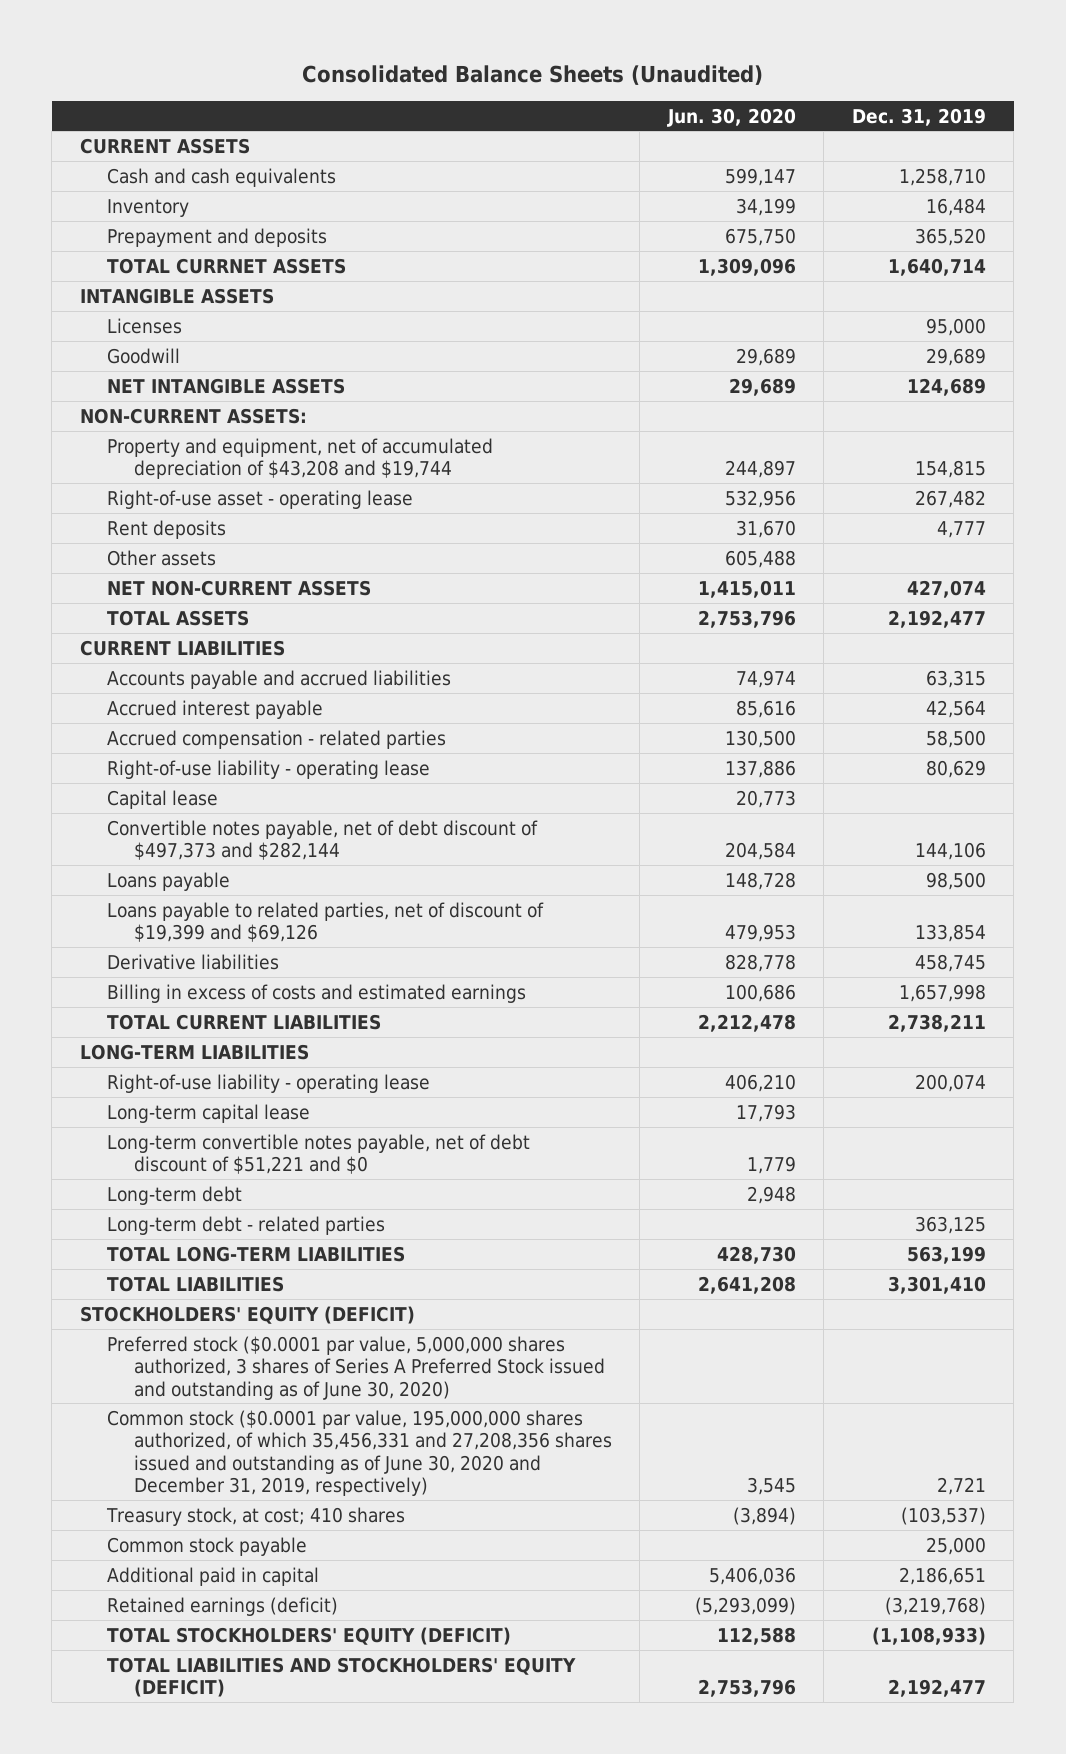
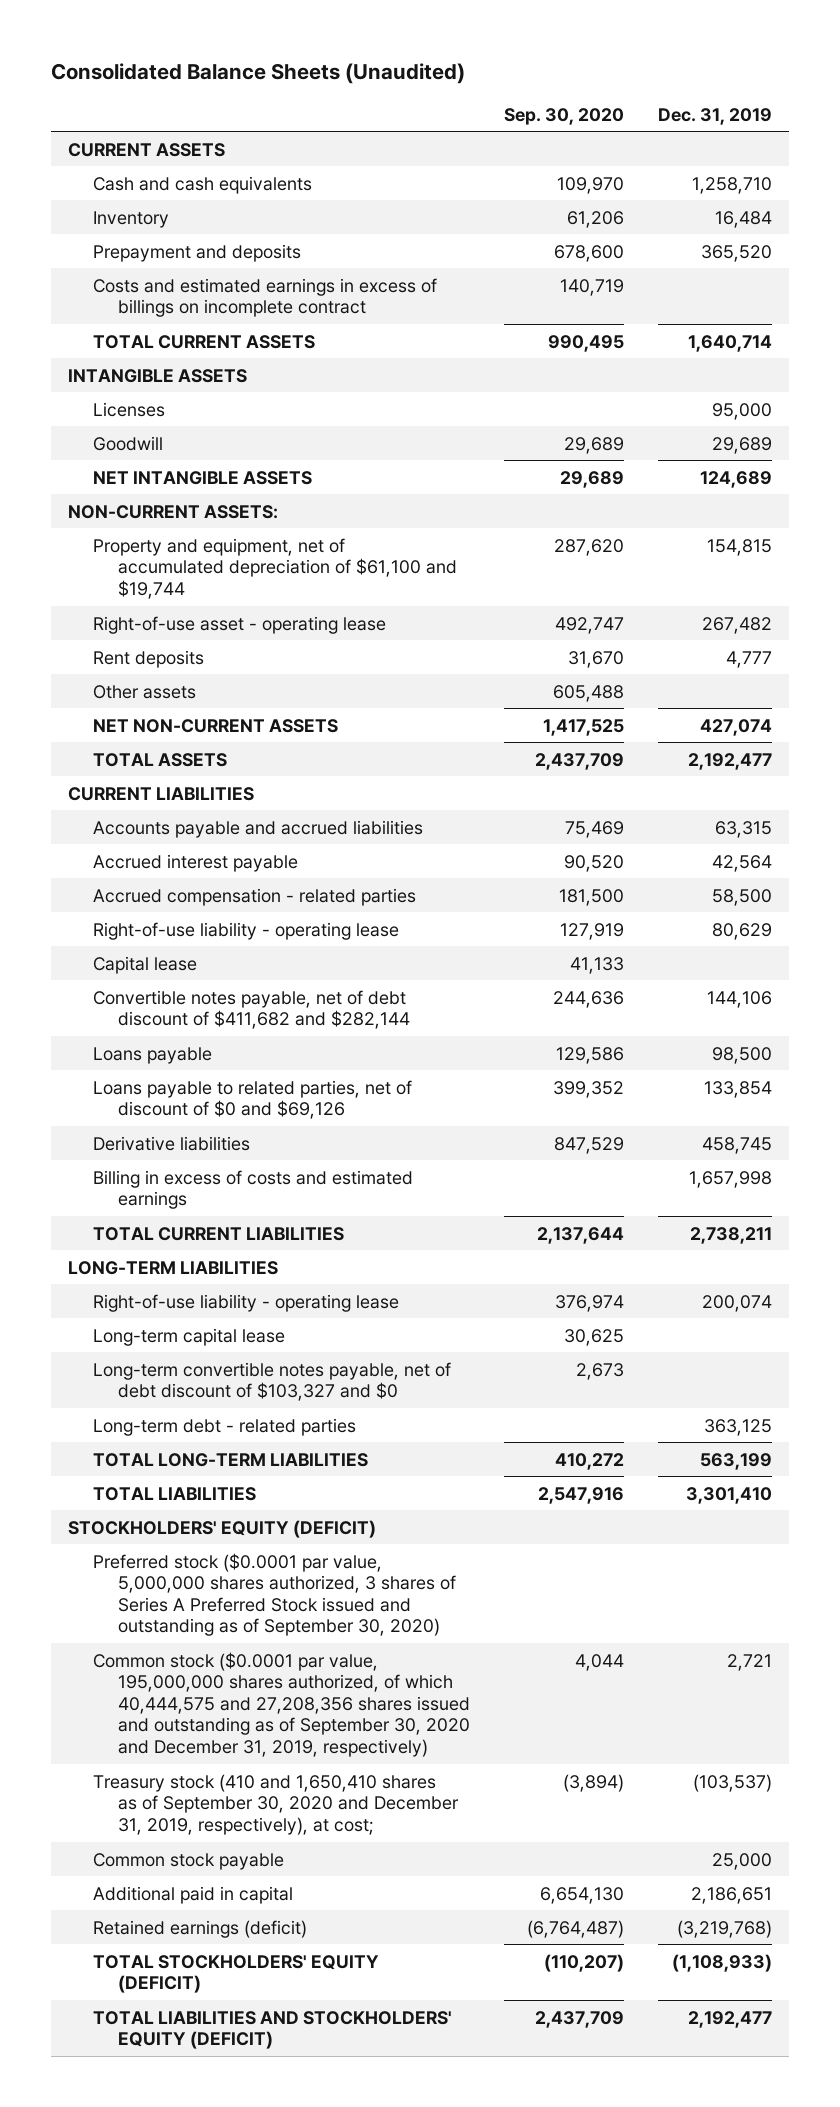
- | Jun. 30, 2020 | Dec. 31, 2019
+ | Sep. 30, 2020 | Dec. 31, 2019
- TOTAL CURRNET ASSETS | 1,309,096 | 1,640,714
+ Costs and estimated earnings in excess of billings on incomplete contract | 140,719 |
+ TOTAL CURRENT ASSETS | 990,495 | 1,640,714
- Property and equipment, net of accumulated depreciation of $43,208 and $19,744 | 244,897 | 154,815
+ Property and equipment, net of accumulated depreciation of $61,100 and $19,744 | 287,620 | 154,815
- Convertible notes payable, net of debt discount of $497,373 and $282,144 | 204,584 | 144,106
+ Convertible notes payable, net of debt discount of $411,682 and $282,144 | 244,636 | 144,106
- Loans payable to related parties, net of discount of $19,399 and $69,126 | 479,953 | 133,854
+ Loans payable to related parties, net of discount of $0 and $69,126 | 399,352 | 133,854
- Long-term convertible notes payable, net of debt discount of $51,221 and $0 | 1,779 |
- Long-term debt | 2,948 |
+ Long-term convertible notes payable, net of debt discount of $103,327 and $0 | 2,673 |
- Preferred stock ($0.0001 par value, 5,000,000 shares authorized, 3 shares of Series A Preferred Stock issued and outstanding as of June 30, 2020)
- Common stock ($0.0001 par value, 195,000,000 shares authorized, of which 35,456,331 and 27,208,356 shares issued and outstanding as of June 30, 2020 and December 31, 2019, respectively) | 3,545 | 2,721
- Treasury stock, at cost; 410 shares | (3,894) | (103,537)
+ Preferred stock ($0.0001 par value, 5,000,000 shares authorized, 3 shares of Series A Preferred Stock issued and outstanding as of September 30, 2020)
+ Common stock ($0.0001 par value, 195,000,000 shares authorized, of which 40,444,575 and 27,208,356 shares issued and outstanding as of September 30, 2020 and December 31, 2019, respectively) | 4,044 | 2,721
+ Treasury stock (410 and 1,650,410 shares as of September 30, 2020 and December 31, 2019, respectively), at cost; | (3,894) | (103,537)

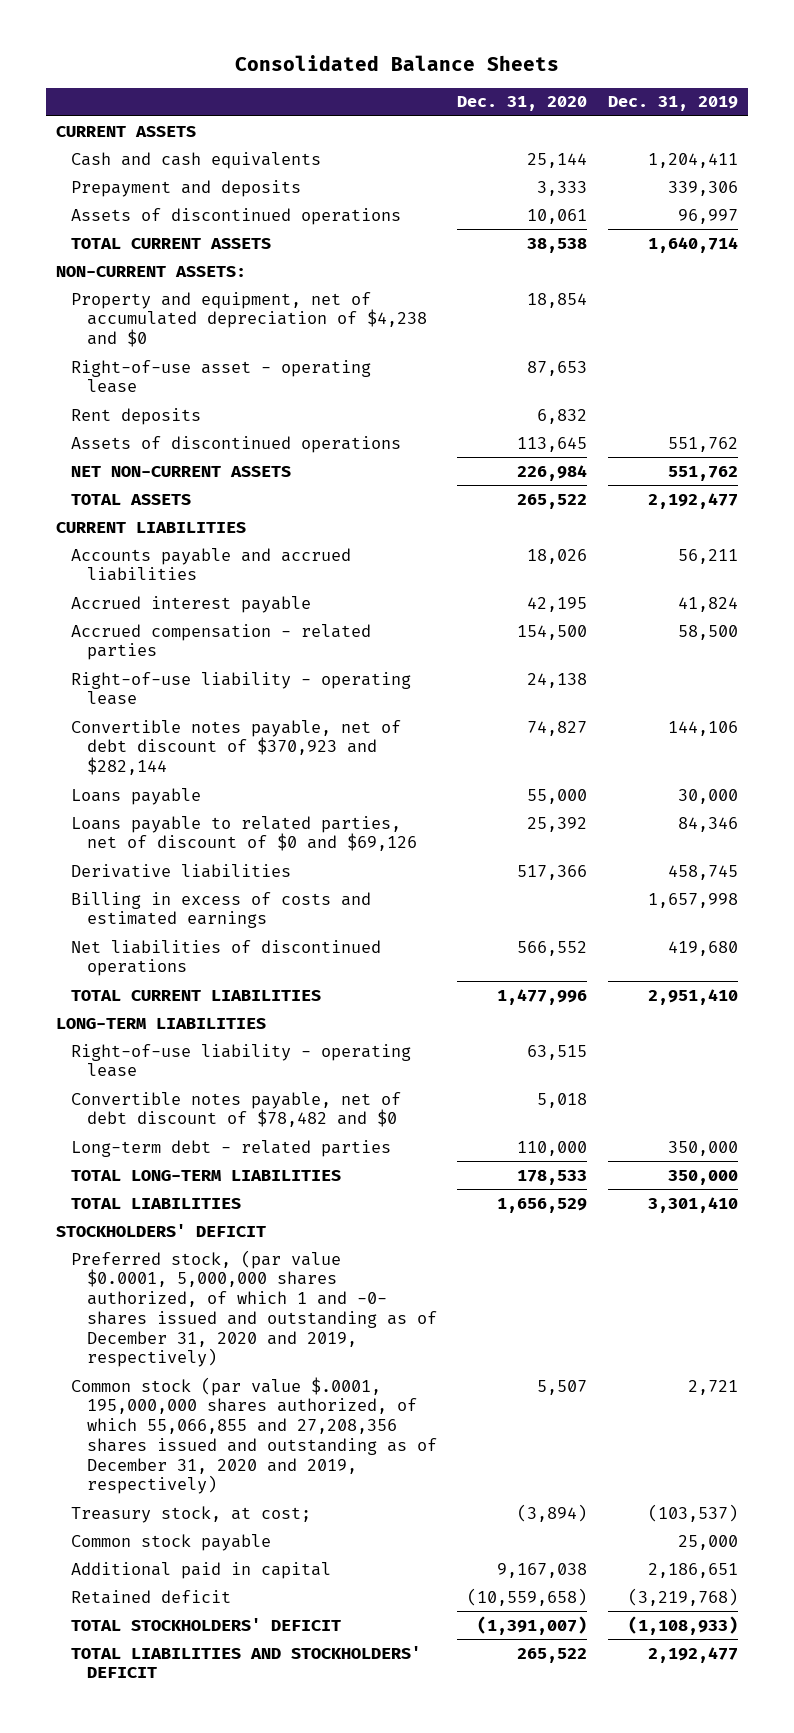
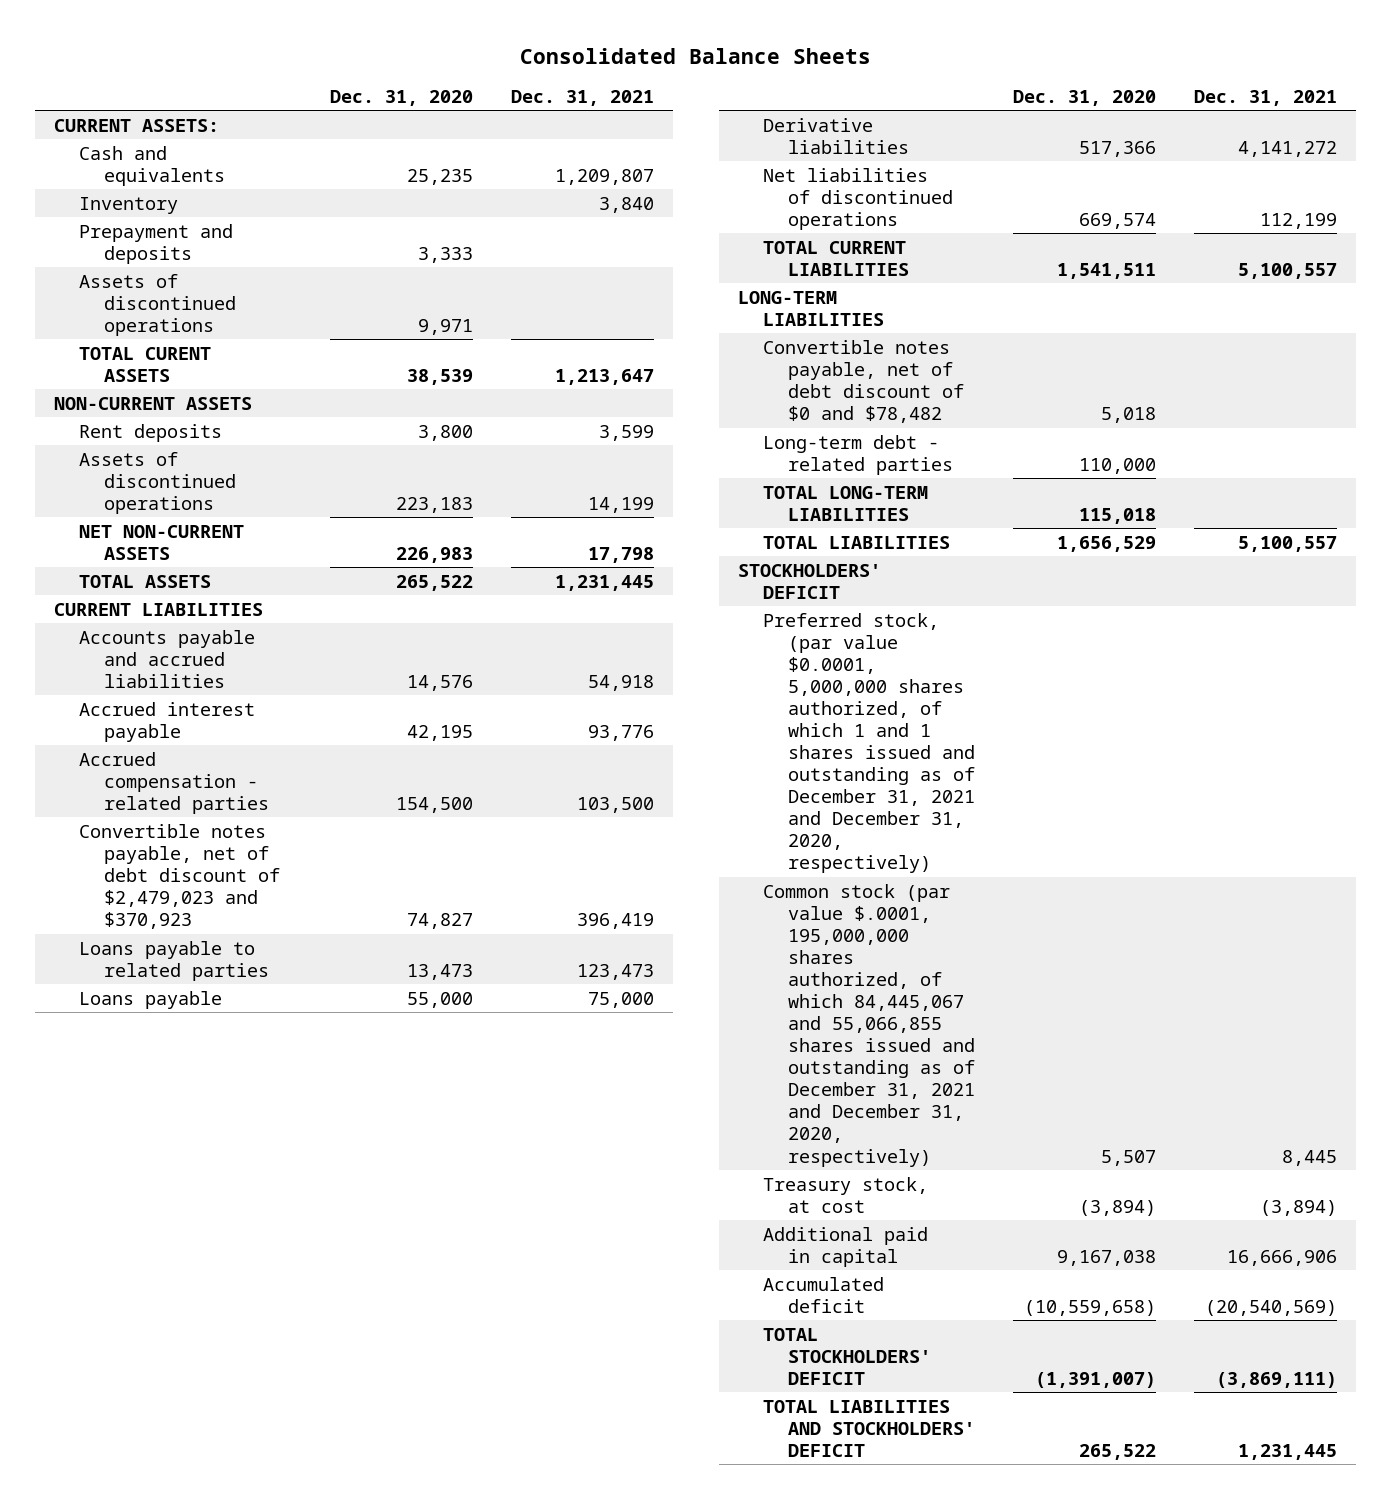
- | Dec. 31, 2020 | Dec. 31, 2019
+ | Dec. 31, 2020 | Dec. 31, 2021
- CURRENT ASSETS
- Cash and cash equivalents | 25,144 | 1,204,411
+ CURRENT ASSETS:
+ Cash and equivalents | 25,235 | 1,209,807
+ Inventory | | 3,840
- Assets of discontinued operations | 10,061 | 96,997
- TOTAL CURRENT ASSETS | 38,538 | 1,640,714
- NON-CURRENT ASSETS:
- Property and equipment, net of accumulated depreciation of $4,238 and $0 | 18,854 |
- Right-of-use asset - operating lease | 87,653 |
- Rent deposits | 6,832 |
- Assets of discontinued operations | 113,645 | 551,762
- NET NON-CURRENT ASSETS | 226,984 | 551,762
+ Assets of discontinued operations | 9,971 |
+ TOTAL CURENT ASSETS | 38,539 | 1,213,647
+ NON-CURRENT ASSETS
+ Rent deposits | 3,800 | 3,599
+ Assets of discontinued operations | 223,183 | 14,199
+ NET NON-CURRENT ASSETS | 226,983 | 17,798
- Accounts payable and accrued liabilities | 18,026 | 56,211
+ Accounts payable and accrued liabilities | 14,576 | 54,918
- Right-of-use liability - operating lease | 24,138 |
- Convertible notes payable, net of debt discount of $370,923 and $282,144 | 74,827 | 144,106
+ Convertible notes payable, net of debt discount of $2,479,023 and $370,923 | 74,827 | 396,419
+ Loans payable to related parties | 13,473 | 123,473
- Loans payable to related parties, net of discount of $0 and $69,126 | 25,392 | 84,346
- Billing in excess of costs and estimated earnings | | 1,657,998
- Net liabilities of discontinued operations | 566,552 | 419,680
- TOTAL CURRENT LIABILITIES | 1,477,996 | 2,951,410
+ Net liabilities of discontinued operations | 669,574 | 112,199
+ TOTAL CURRENT LIABILITIES | 1,541,511 | 5,100,557
- Right-of-use liability - operating lease | 63,515 |
- Convertible notes payable, net of debt discount of $78,482 and $0 | 5,018 |
+ Convertible notes payable, net of debt discount of $0 and $78,482 | 5,018 |
- TOTAL LONG-TERM LIABILITIES | 178,533 | 350,000
+ TOTAL LONG-TERM LIABILITIES | 115,018 |
- Preferred stock, (par value $0.0001, 5,000,000 shares authorized, of which 1 and -0- shares issued and outstanding as of December 31, 2020 and 2019, respectively)
- Common stock (par value $.0001, 195,000,000 shares authorized, of which 55,066,855 and 27,208,356 shares issued and outstanding as of December 31, 2020 and 2019, respectively) | 5,507 | 2,721
- Treasury stock, at cost; | (3,894) | (103,537)
- Common stock payable | | 25,000
+ Preferred stock, (par value $0.0001, 5,000,000 shares authorized, of which 1 and 1 shares issued and outstanding as of December 31, 2021 and December 31, 2020, respectively)
+ Common stock (par value $.0001, 195,000,000 shares authorized, of which 84,445,067 and 55,066,855 shares issued and outstanding as of December 31, 2021 and December 31, 2020, respectively) | 5,507 | 8,445
+ Treasury stock, at cost | (3,894) | (3,894)
- Retained deficit | (10,559,658) | (3,219,768)
+ Accumulated deficit | (10,559,658) | (20,540,569)

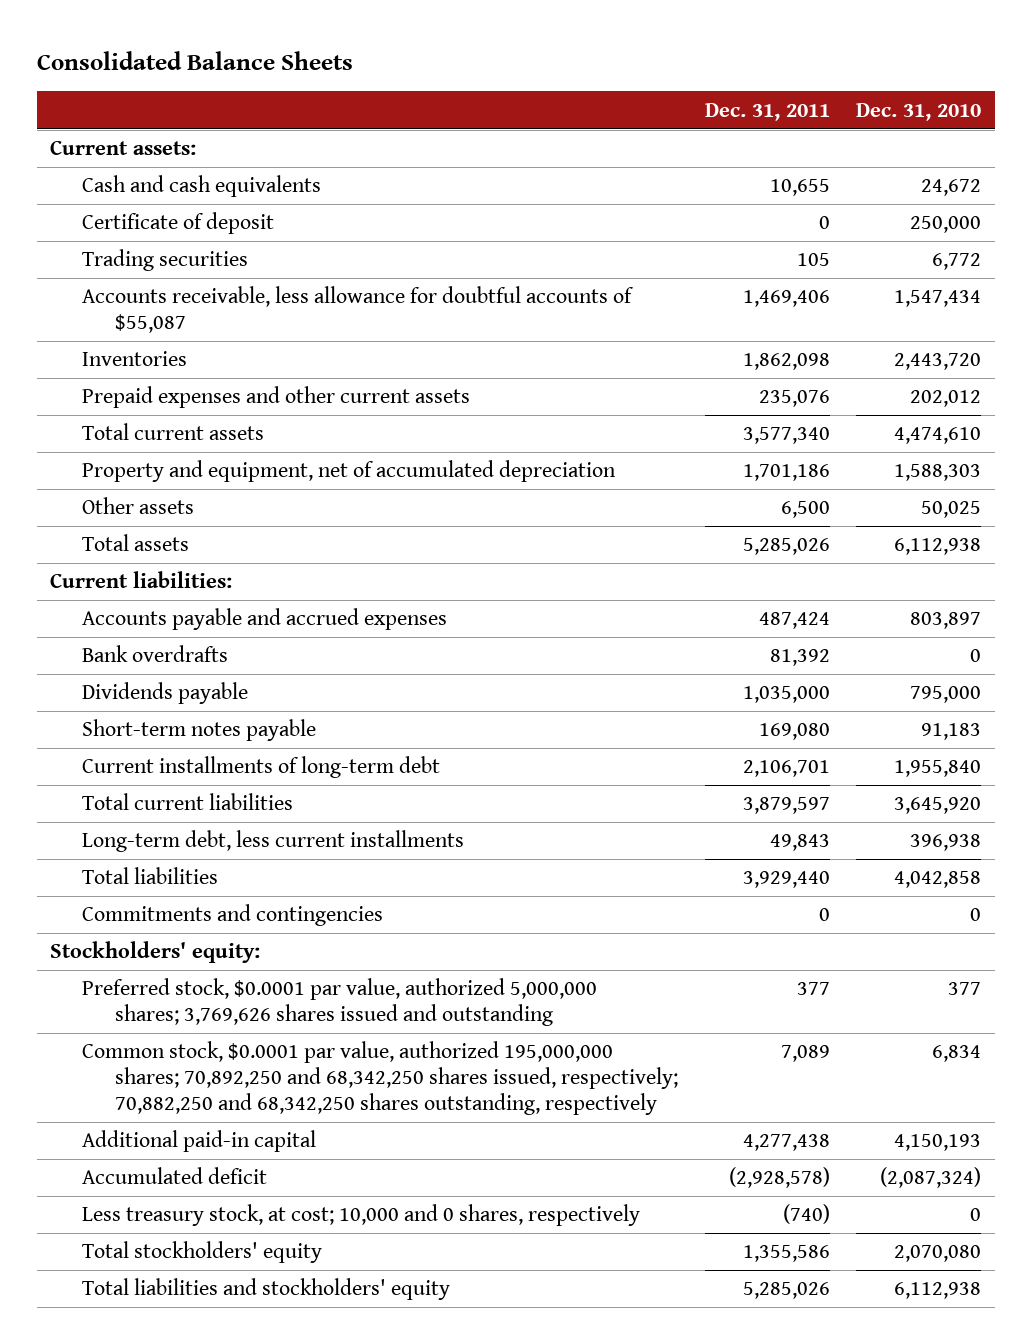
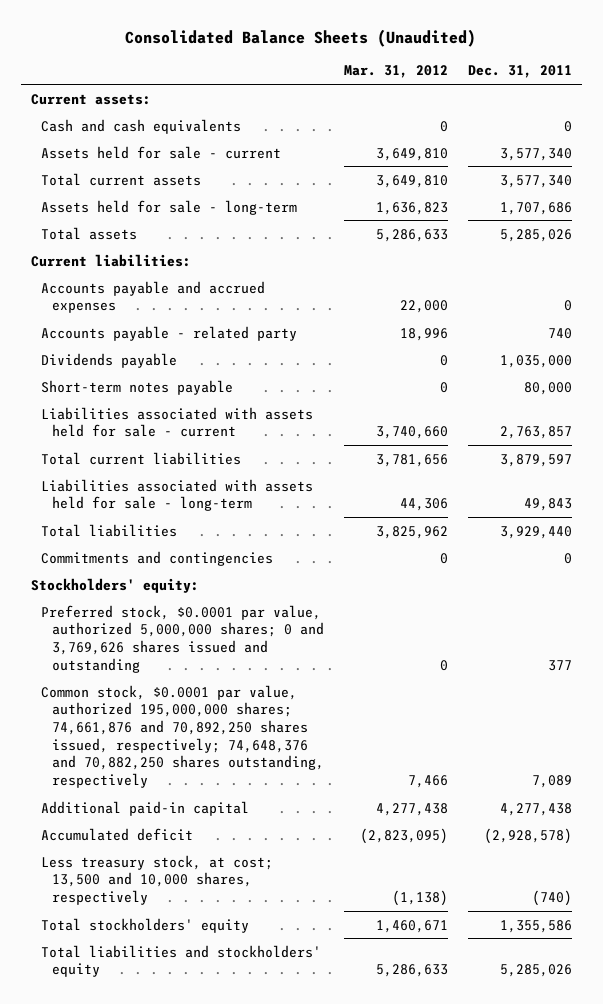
- Consolidated Balance Sheets
+ Consolidated Balance Sheets (Unaudited)
- | Dec. 31, 2011 | Dec. 31, 2010
+ | Mar. 31, 2012 | Dec. 31, 2011
- Cash and cash equivalents | 10,655 | 24,672
- Certificate of deposit | 0 | 250,000
- Trading securities | 105 | 6,772
- Accounts receivable, less allowance for doubtful accounts of $55,087 | 1,469,406 | 1,547,434
- Inventories | 1,862,098 | 2,443,720
- Prepaid expenses and other current assets | 235,076 | 202,012
+ Cash and cash equivalents | 0 | 0
+ Assets held for sale - current | 3,649,810 | 3,577,340
- Property and equipment, net of accumulated depreciation | 1,701,186 | 1,588,303
- Other assets | 6,500 | 50,025
+ Assets held for sale - long-term | 1,636,823 | 1,707,686
- Accounts payable and accrued expenses | 487,424 | 803,897
- Bank overdrafts | 81,392 | 0
+ Accounts payable and accrued expenses | 22,000 | 0
+ Accounts payable - related party | 18,996 | 740
- Short-term notes payable | 169,080 | 91,183
- Current installments of long-term debt | 2,106,701 | 1,955,840
+ Short-term notes payable | 0 | 80,000
+ Liabilities associated with assets held for sale - current | 3,740,660 | 2,763,857
- Long-term debt, less current installments | 49,843 | 396,938
+ Liabilities associated with assets held for sale - long-term | 44,306 | 49,843
- Preferred stock, $0.0001 par value, authorized 5,000,000 shares; 3,769,626 shares issued and outstanding | 377 | 377
- Common stock, $0.0001 par value, authorized 195,000,000 shares; 70,892,250 and 68,342,250 shares issued, respectively; 70,882,250 and 68,342,250 shares outstanding, respectively | 7,089 | 6,834
+ Preferred stock, $0.0001 par value, authorized 5,000,000 shares; 0 and 3,769,626 shares issued and outstanding | 0 | 377
+ Common stock, $0.0001 par value, authorized 195,000,000 shares; 74,661,876 and 70,892,250 shares issued, respectively; 74,648,376 and 70,882,250 shares outstanding, respectively | 7,466 | 7,089
- Less treasury stock, at cost; 10,000 and 0 shares, respectively | (740) | 0
+ Less treasury stock, at cost; 13,500 and 10,000 shares, respectively | (1,138) | (740)

